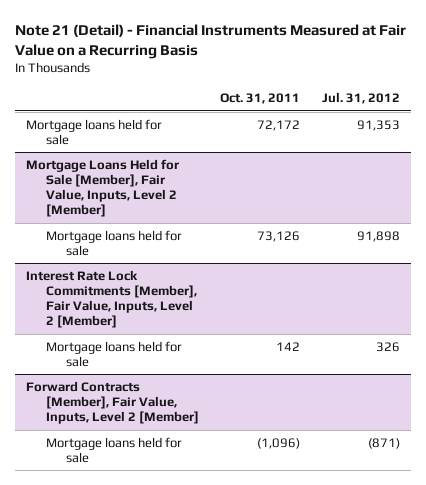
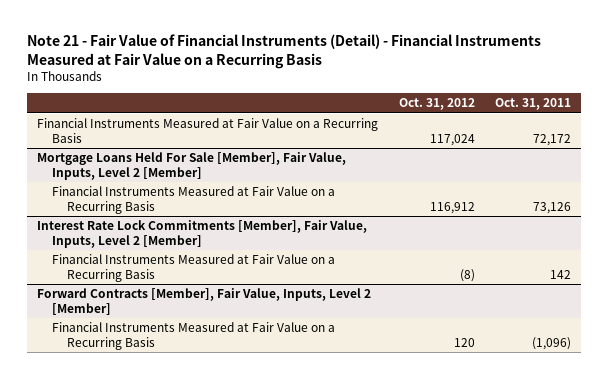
- Note 21 (Detail) - Financial Instruments Measured at Fair Value on a Recurring Basis
+ Note 21 - Fair Value of Financial Instruments (Detail) - Financial Instruments Measured at Fair Value on a Recurring Basis
- | Oct. 31, 2011 | Jul. 31, 2012
+ | Oct. 31, 2012 | Oct. 31, 2011
- Mortgage loans held for sale | 72,172 | 91,353
- Mortgage Loans Held for Sale [Member], Fair Value, Inputs, Level 2 [Member]
- Mortgage loans held for sale | 73,126 | 91,898
+ Financial Instruments Measured at Fair Value on a Recurring Basis | 117,024 | 72,172
+ Mortgage Loans Held For Sale [Member], Fair Value, Inputs, Level 2 [Member]
+ Financial Instruments Measured at Fair Value on a Recurring Basis | 116,912 | 73,126
@ Interest Rate Lock Commitments [Member], Fair Value, Inputs, Level 2 [Member]
- Mortgage loans held for sale | 142 | 326
+ Financial Instruments Measured at Fair Value on a Recurring Basis | (8) | 142
@ Forward Contracts [Member], Fair Value, Inputs, Level 2 [Member]
- Mortgage loans held for sale | (1,096) | (871)
+ Financial Instruments Measured at Fair Value on a Recurring Basis | 120 | (1,096)

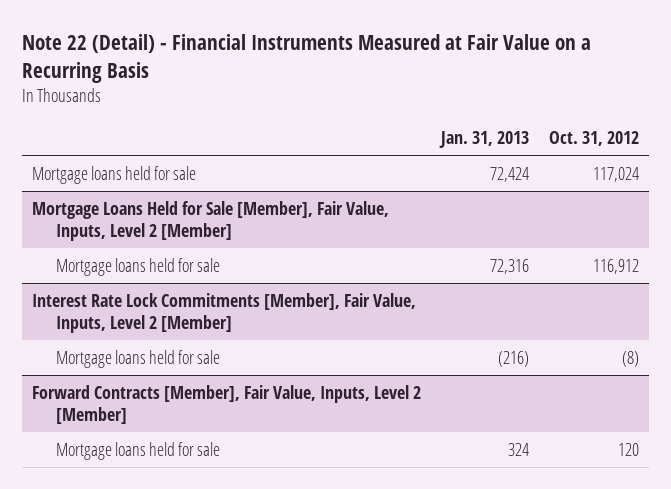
- Note 21 - Fair Value of Financial Instruments (Detail) - Financial Instruments Measured at Fair Value on a Recurring Basis
+ Note 22 (Detail) - Financial Instruments Measured at Fair Value on a Recurring Basis
- | Oct. 31, 2012 | Oct. 31, 2011
+ | Jan. 31, 2013 | Oct. 31, 2012
- Financial Instruments Measured at Fair Value on a Recurring Basis | 117,024 | 72,172
- Mortgage Loans Held For Sale [Member], Fair Value, Inputs, Level 2 [Member]
- Financial Instruments Measured at Fair Value on a Recurring Basis | 116,912 | 73,126
+ Mortgage loans held for sale | 72,424 | 117,024
+ Mortgage Loans Held for Sale [Member], Fair Value, Inputs, Level 2 [Member]
+ Mortgage loans held for sale | 72,316 | 116,912
@ Interest Rate Lock Commitments [Member], Fair Value, Inputs, Level 2 [Member]
- Financial Instruments Measured at Fair Value on a Recurring Basis | (8) | 142
+ Mortgage loans held for sale | (216) | (8)
@ Forward Contracts [Member], Fair Value, Inputs, Level 2 [Member]
- Financial Instruments Measured at Fair Value on a Recurring Basis | 120 | (1,096)
+ Mortgage loans held for sale | 324 | 120

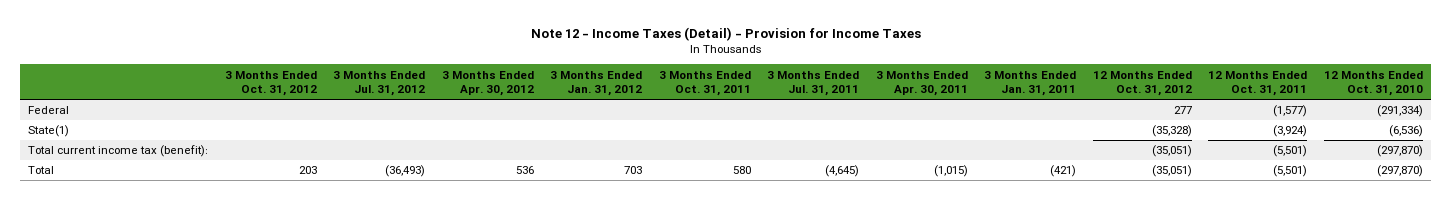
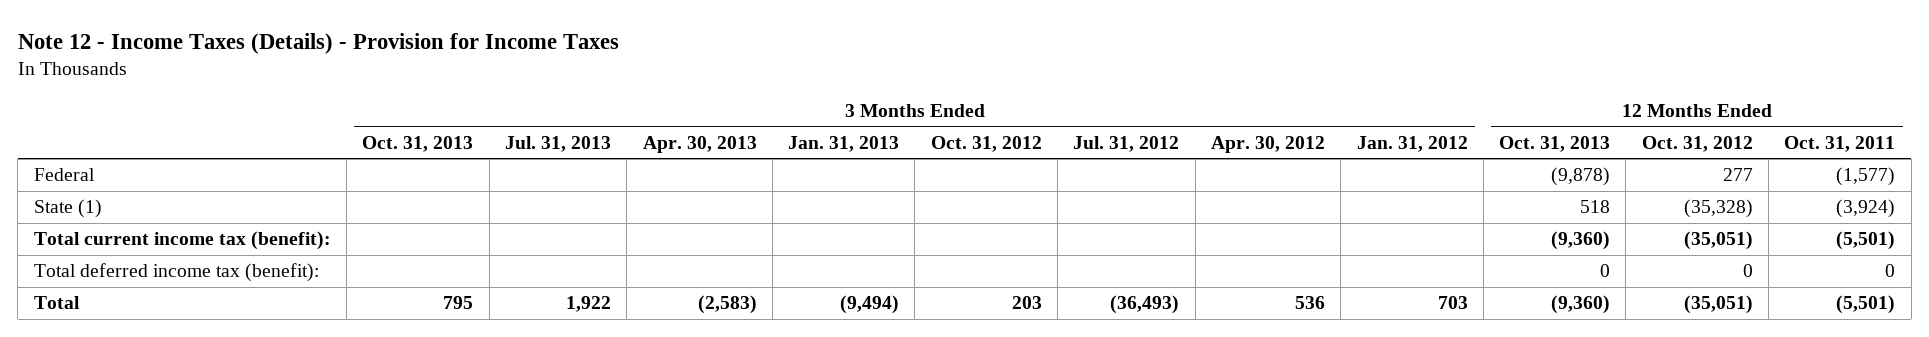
- Note 12 - Income Taxes (Detail) - Provision for Income Taxes
+ Note 12 - Income Taxes (Details) - Provision for Income Taxes
- | 3 Months Ended Oct. 31, 2012 | 3 Months Ended Jul. 31, 2012 | 3 Months Ended Apr. 30, 2012 | 3 Months Ended Jan. 31, 2012 | 3 Months Ended Oct. 31, 2011 | 3 Months Ended Jul. 31, 2011 | 3 Months Ended Apr. 30, 2011 | 3 Months Ended Jan. 31, 2011 | 12 Months Ended Oct. 31, 2012 | 12 Months Ended Oct. 31, 2011 | 12 Months Ended Oct. 31, 2010
+ | 3 Months Ended Oct. 31, 2013 | 3 Months Ended Jul. 31, 2013 | 3 Months Ended Apr. 30, 2013 | 3 Months Ended Jan. 31, 2013 | 3 Months Ended Oct. 31, 2012 | 3 Months Ended Jul. 31, 2012 | 3 Months Ended Apr. 30, 2012 | 3 Months Ended Jan. 31, 2012 | 12 Months Ended Oct. 31, 2013 | 12 Months Ended Oct. 31, 2012 | 12 Months Ended Oct. 31, 2011
- State(1) | | | | | | | | | (35,328) | (3,924) | (6,536)
+ State (1) | | | | | | | | | 518 | (35,328) | (3,924)
+ Total deferred income tax (benefit): | | | | | | | | | 0 | 0 | 0

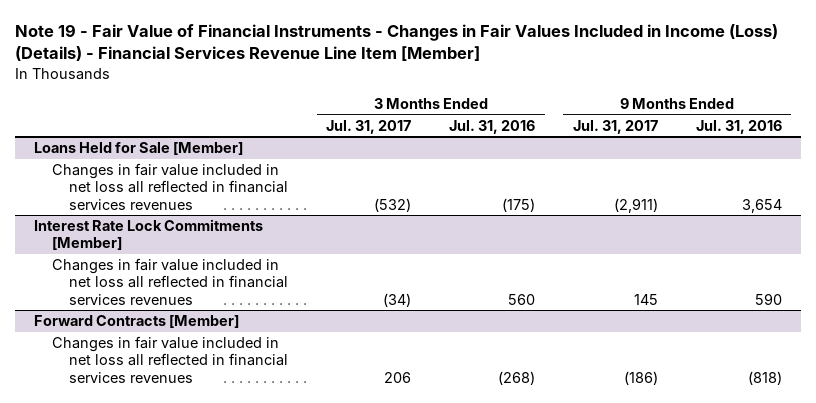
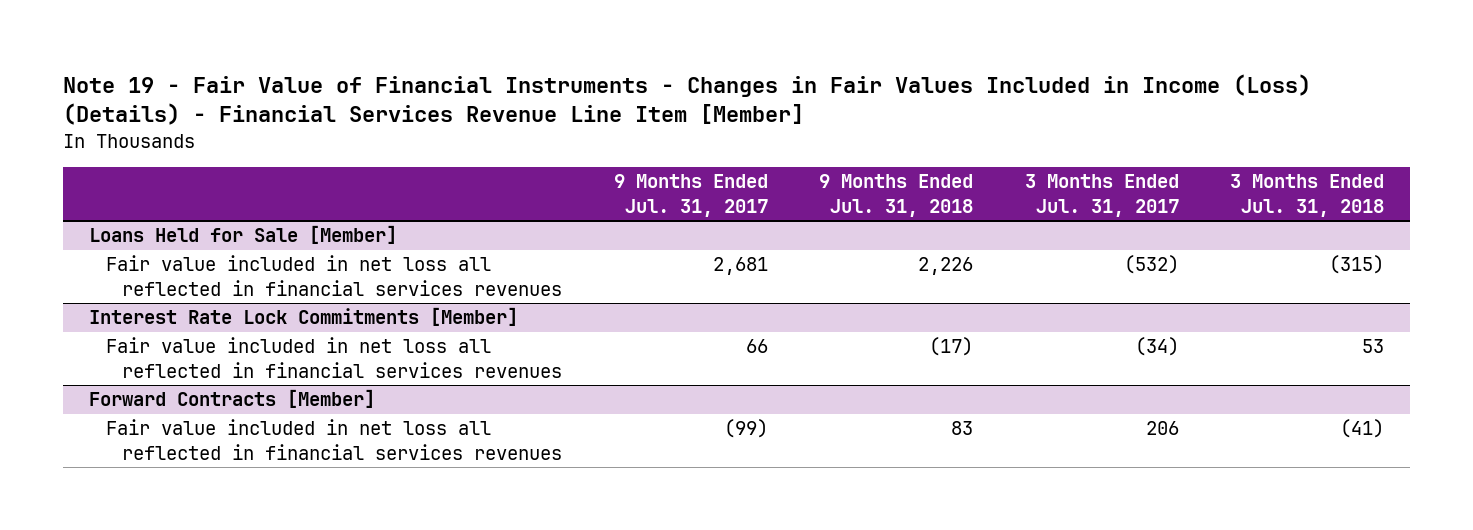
- | 3 Months Ended Jul. 31, 2017 | 3 Months Ended Jul. 31, 2016 | 9 Months Ended Jul. 31, 2017 | 9 Months Ended Jul. 31, 2016
+ | 9 Months Ended Jul. 31, 2017 | 9 Months Ended Jul. 31, 2018 | 3 Months Ended Jul. 31, 2017 | 3 Months Ended Jul. 31, 2018
@ Loans Held for Sale [Member]
- Changes in fair value included in net loss all reflected in financial services revenues | (532) | (175) | (2,911) | 3,654
+ Fair value included in net loss all reflected in financial services revenues | 2,681 | 2,226 | (532) | (315)
@ Interest Rate Lock Commitments [Member]
- Changes in fair value included in net loss all reflected in financial services revenues | (34) | 560 | 145 | 590
+ Fair value included in net loss all reflected in financial services revenues | 66 | (17) | (34) | 53
@ Forward Contracts [Member]
- Changes in fair value included in net loss all reflected in financial services revenues | 206 | (268) | (186) | (818)
+ Fair value included in net loss all reflected in financial services revenues | (99) | 83 | 206 | (41)

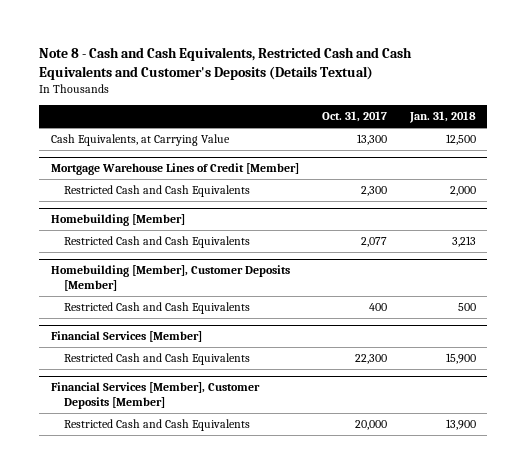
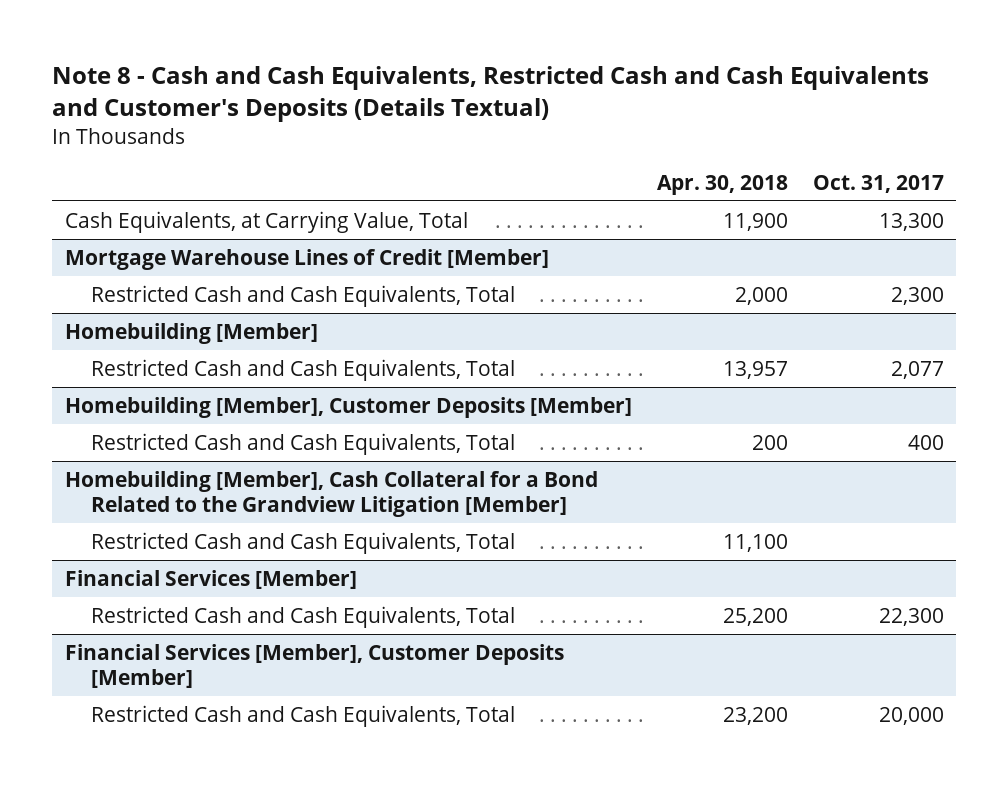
- | Oct. 31, 2017 | Jan. 31, 2018
+ | Apr. 30, 2018 | Oct. 31, 2017
- Cash Equivalents, at Carrying Value | 13,300 | 12,500
+ Cash Equivalents, at Carrying Value, Total | 11,900 | 13,300
@ Mortgage Warehouse Lines of Credit [Member]
- Restricted Cash and Cash Equivalents | 2,300 | 2,000
+ Restricted Cash and Cash Equivalents, Total | 2,000 | 2,300
@ Homebuilding [Member]
- Restricted Cash and Cash Equivalents | 2,077 | 3,213
+ Restricted Cash and Cash Equivalents, Total | 13,957 | 2,077
@ Homebuilding [Member], Customer Deposits [Member]
- Restricted Cash and Cash Equivalents | 400 | 500
+ Restricted Cash and Cash Equivalents, Total | 200 | 400
+ Homebuilding [Member], Cash Collateral for a Bond Related to the Grandview Litigation [Member]
+ Restricted Cash and Cash Equivalents, Total | 11,100 |
@ Financial Services [Member]
- Restricted Cash and Cash Equivalents | 22,300 | 15,900
+ Restricted Cash and Cash Equivalents, Total | 25,200 | 22,300
@ Financial Services [Member], Customer Deposits [Member]
- Restricted Cash and Cash Equivalents | 20,000 | 13,900
+ Restricted Cash and Cash Equivalents, Total | 23,200 | 20,000

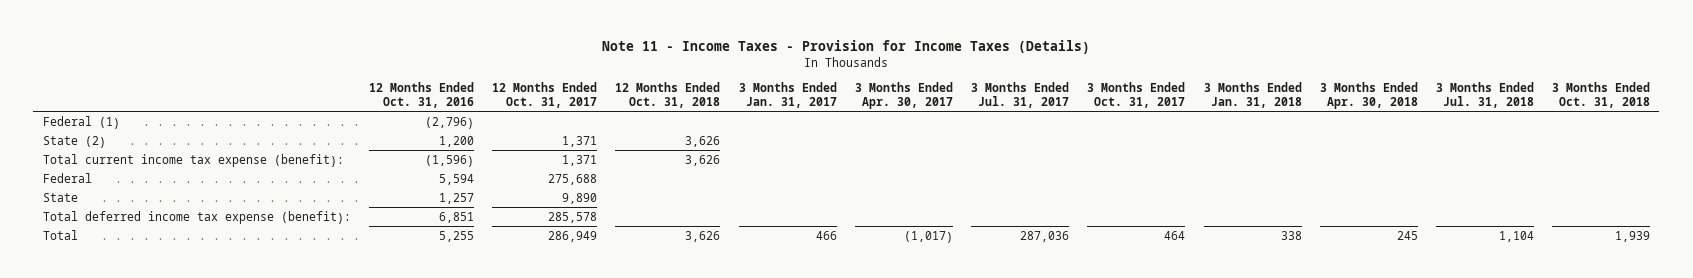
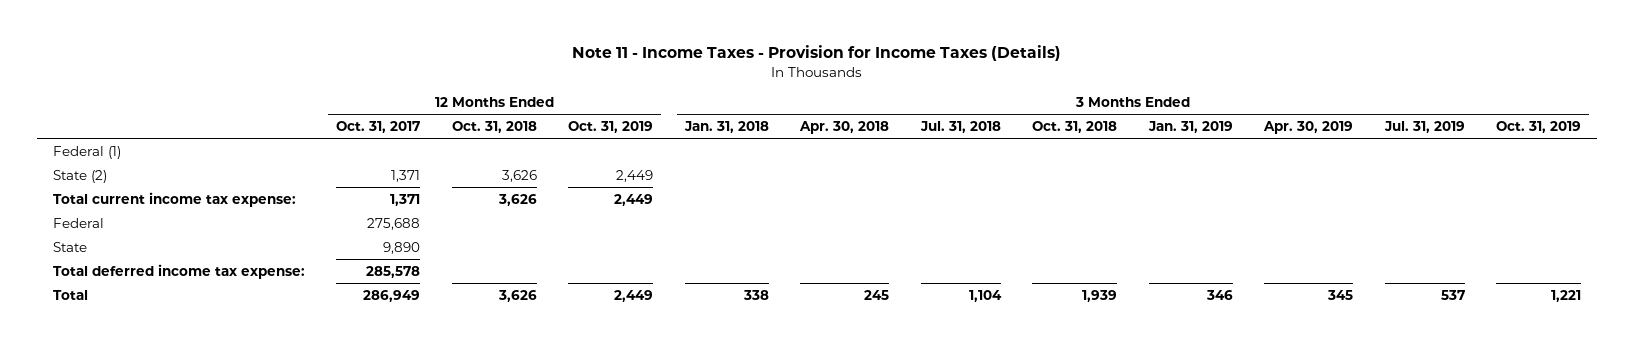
- | 12 Months Ended Oct. 31, 2016 | 12 Months Ended Oct. 31, 2017 | 12 Months Ended Oct. 31, 2018 | 3 Months Ended Jan. 31, 2017 | 3 Months Ended Apr. 30, 2017 | 3 Months Ended Jul. 31, 2017 | 3 Months Ended Oct. 31, 2017 | 3 Months Ended Jan. 31, 2018 | 3 Months Ended Apr. 30, 2018 | 3 Months Ended Jul. 31, 2018 | 3 Months Ended Oct. 31, 2018
+ | 12 Months Ended Oct. 31, 2017 | 12 Months Ended Oct. 31, 2018 | 12 Months Ended Oct. 31, 2019 | 3 Months Ended Jan. 31, 2018 | 3 Months Ended Apr. 30, 2018 | 3 Months Ended Jul. 31, 2018 | 3 Months Ended Oct. 31, 2018 | 3 Months Ended Jan. 31, 2019 | 3 Months Ended Apr. 30, 2019 | 3 Months Ended Jul. 31, 2019 | 3 Months Ended Oct. 31, 2019
- Total current income tax expense (benefit): | (1,596) | 1,371 | 3,626 | | | | | | | |
+ Total current income tax expense: | 1,371 | 3,626 | 2,449 | | | | | | | |
- Total deferred income tax expense (benefit): | 6,851 | 285,578 | | | | | | | | |
+ Total deferred income tax expense: | 285,578 | | | | | | | | | |

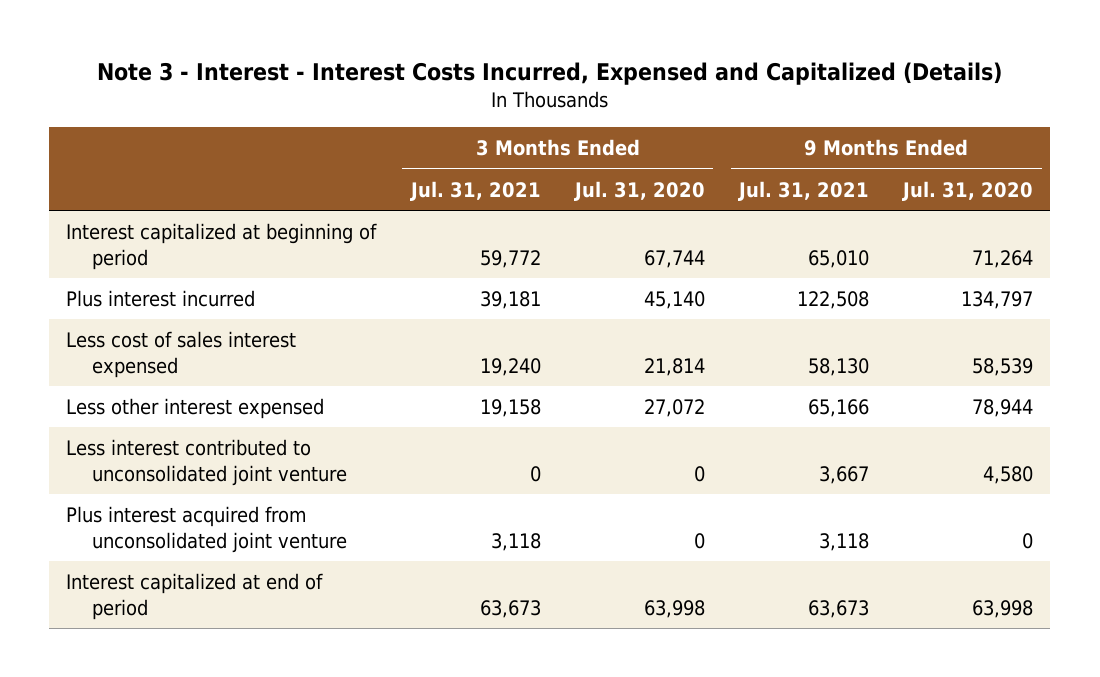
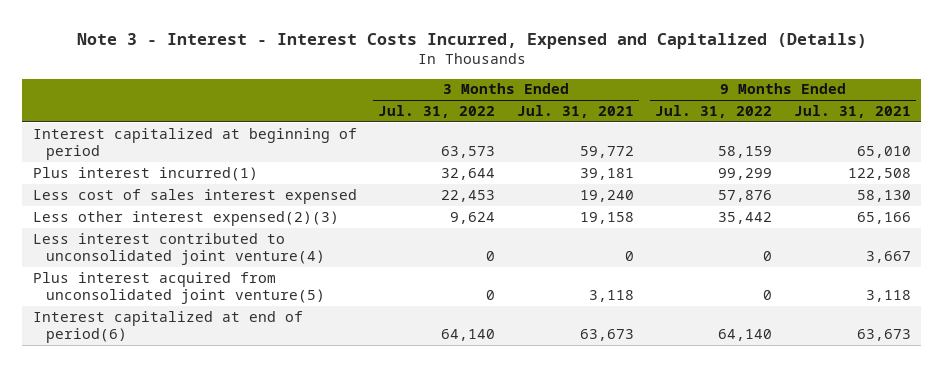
- | 3 Months Ended Jul. 31, 2021 | 3 Months Ended Jul. 31, 2020 | 9 Months Ended Jul. 31, 2021 | 9 Months Ended Jul. 31, 2020
+ | 3 Months Ended Jul. 31, 2022 | 3 Months Ended Jul. 31, 2021 | 9 Months Ended Jul. 31, 2022 | 9 Months Ended Jul. 31, 2021
- Plus interest incurred | 39,181 | 45,140 | 122,508 | 134,797
+ Plus interest incurred(1) | 32,644 | 39,181 | 99,299 | 122,508
- Less other interest expensed | 19,158 | 27,072 | 65,166 | 78,944
- Less interest contributed to unconsolidated joint venture | 0 | 0 | 3,667 | 4,580
- Plus interest acquired from unconsolidated joint venture | 3,118 | 0 | 3,118 | 0
- Interest capitalized at end of period | 63,673 | 63,998 | 63,673 | 63,998
+ Less other interest expensed(2)(3) | 9,624 | 19,158 | 35,442 | 65,166
+ Less interest contributed to unconsolidated joint venture(4) | 0 | 0 | 0 | 3,667
+ Plus interest acquired from unconsolidated joint venture(5) | 0 | 3,118 | 0 | 3,118
+ Interest capitalized at end of period(6) | 64,140 | 63,673 | 64,140 | 63,673

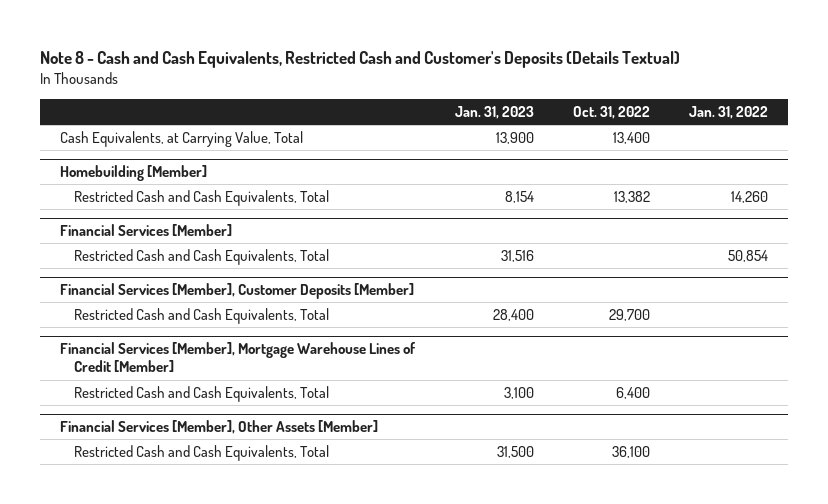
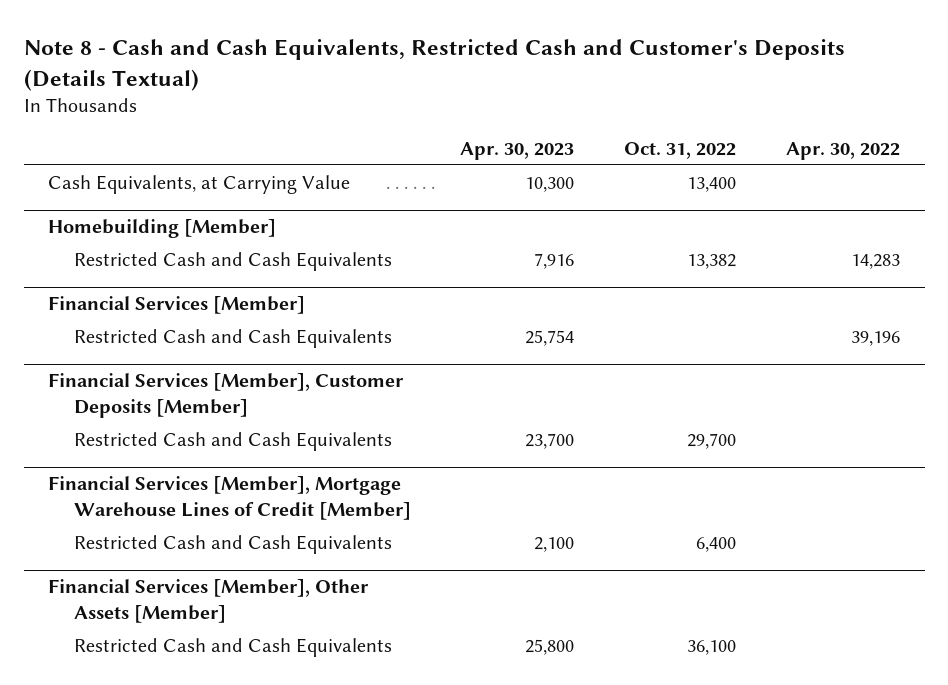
- | Jan. 31, 2023 | Oct. 31, 2022 | Jan. 31, 2022
+ | Apr. 30, 2023 | Oct. 31, 2022 | Apr. 30, 2022
- Cash Equivalents, at Carrying Value, Total | 13,900 | 13,400 |
+ Cash Equivalents, at Carrying Value | 10,300 | 13,400 |
@ Homebuilding [Member]
- Restricted Cash and Cash Equivalents, Total | 8,154 | 13,382 | 14,260
+ Restricted Cash and Cash Equivalents | 7,916 | 13,382 | 14,283
@ Financial Services [Member]
- Restricted Cash and Cash Equivalents, Total | 31,516 | | 50,854
+ Restricted Cash and Cash Equivalents | 25,754 | | 39,196
@ Financial Services [Member], Customer Deposits [Member]
- Restricted Cash and Cash Equivalents, Total | 28,400 | 29,700 |
+ Restricted Cash and Cash Equivalents | 23,700 | 29,700 |
@ Financial Services [Member], Mortgage Warehouse Lines of Credit [Member]
- Restricted Cash and Cash Equivalents, Total | 3,100 | 6,400 |
+ Restricted Cash and Cash Equivalents | 2,100 | 6,400 |
@ Financial Services [Member], Other Assets [Member]
- Restricted Cash and Cash Equivalents, Total | 31,500 | 36,100 |
+ Restricted Cash and Cash Equivalents | 25,800 | 36,100 |

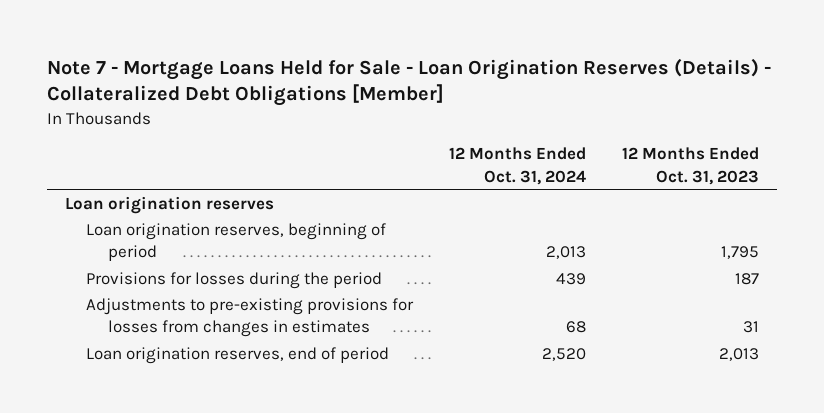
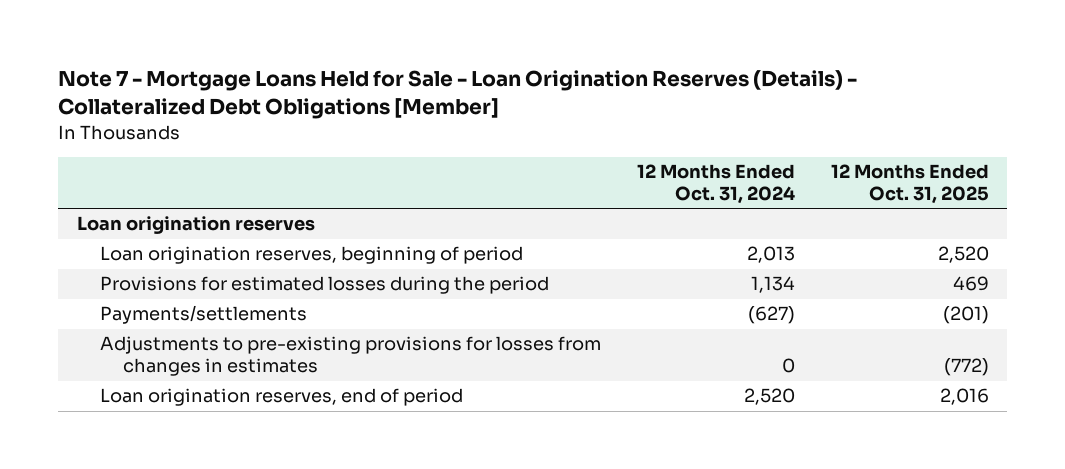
- | 12 Months Ended Oct. 31, 2024 | 12 Months Ended Oct. 31, 2023
+ | 12 Months Ended Oct. 31, 2024 | 12 Months Ended Oct. 31, 2025
- Provisions for losses during the period | 439 | 187
- Adjustments to pre-existing provisions for losses from changes in estimates | 68 | 31
+ Provisions for estimated losses during the period | 1,134 | 469
+ Payments/settlements | (627) | (201)
+ Adjustments to pre-existing provisions for losses from changes in estimates | 0 | (772)

